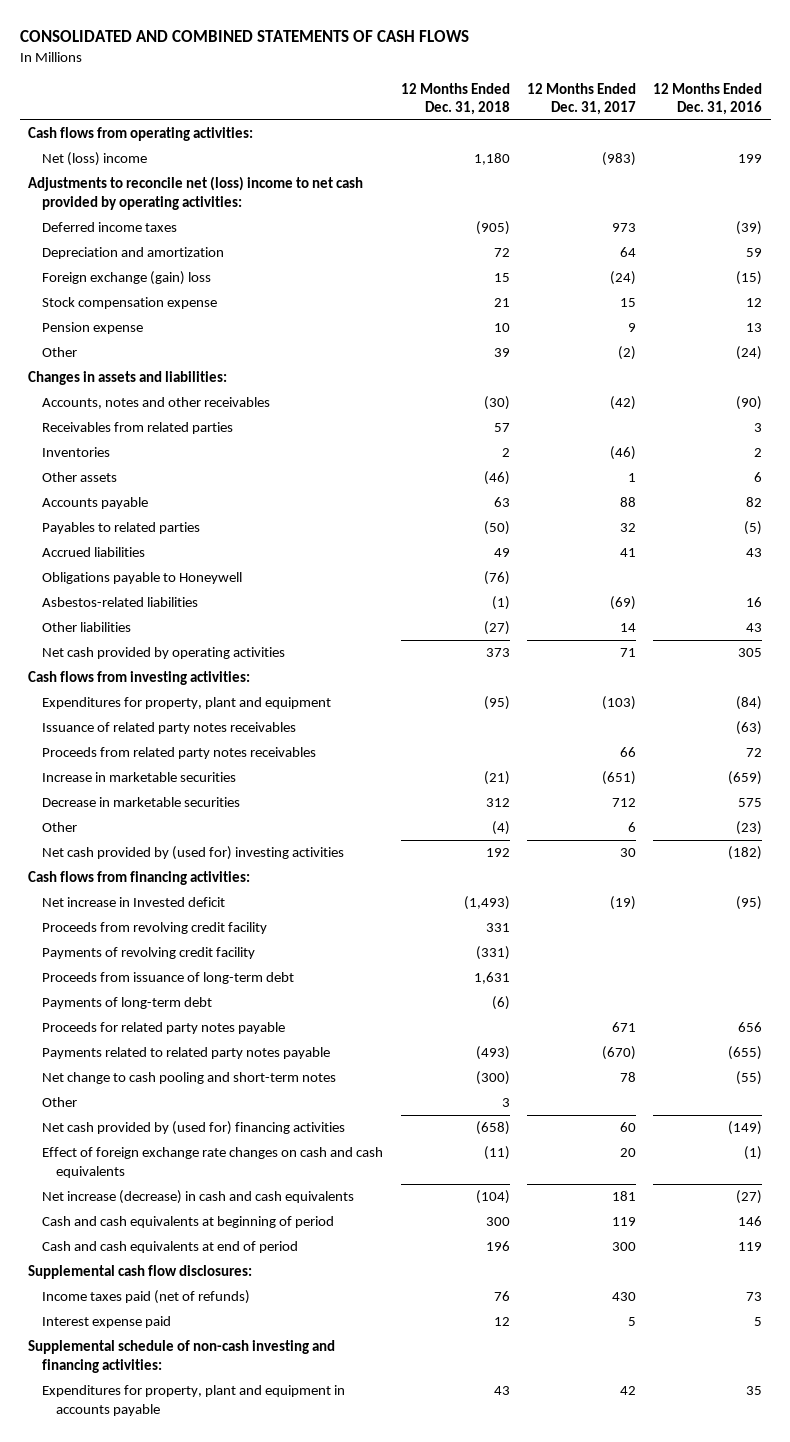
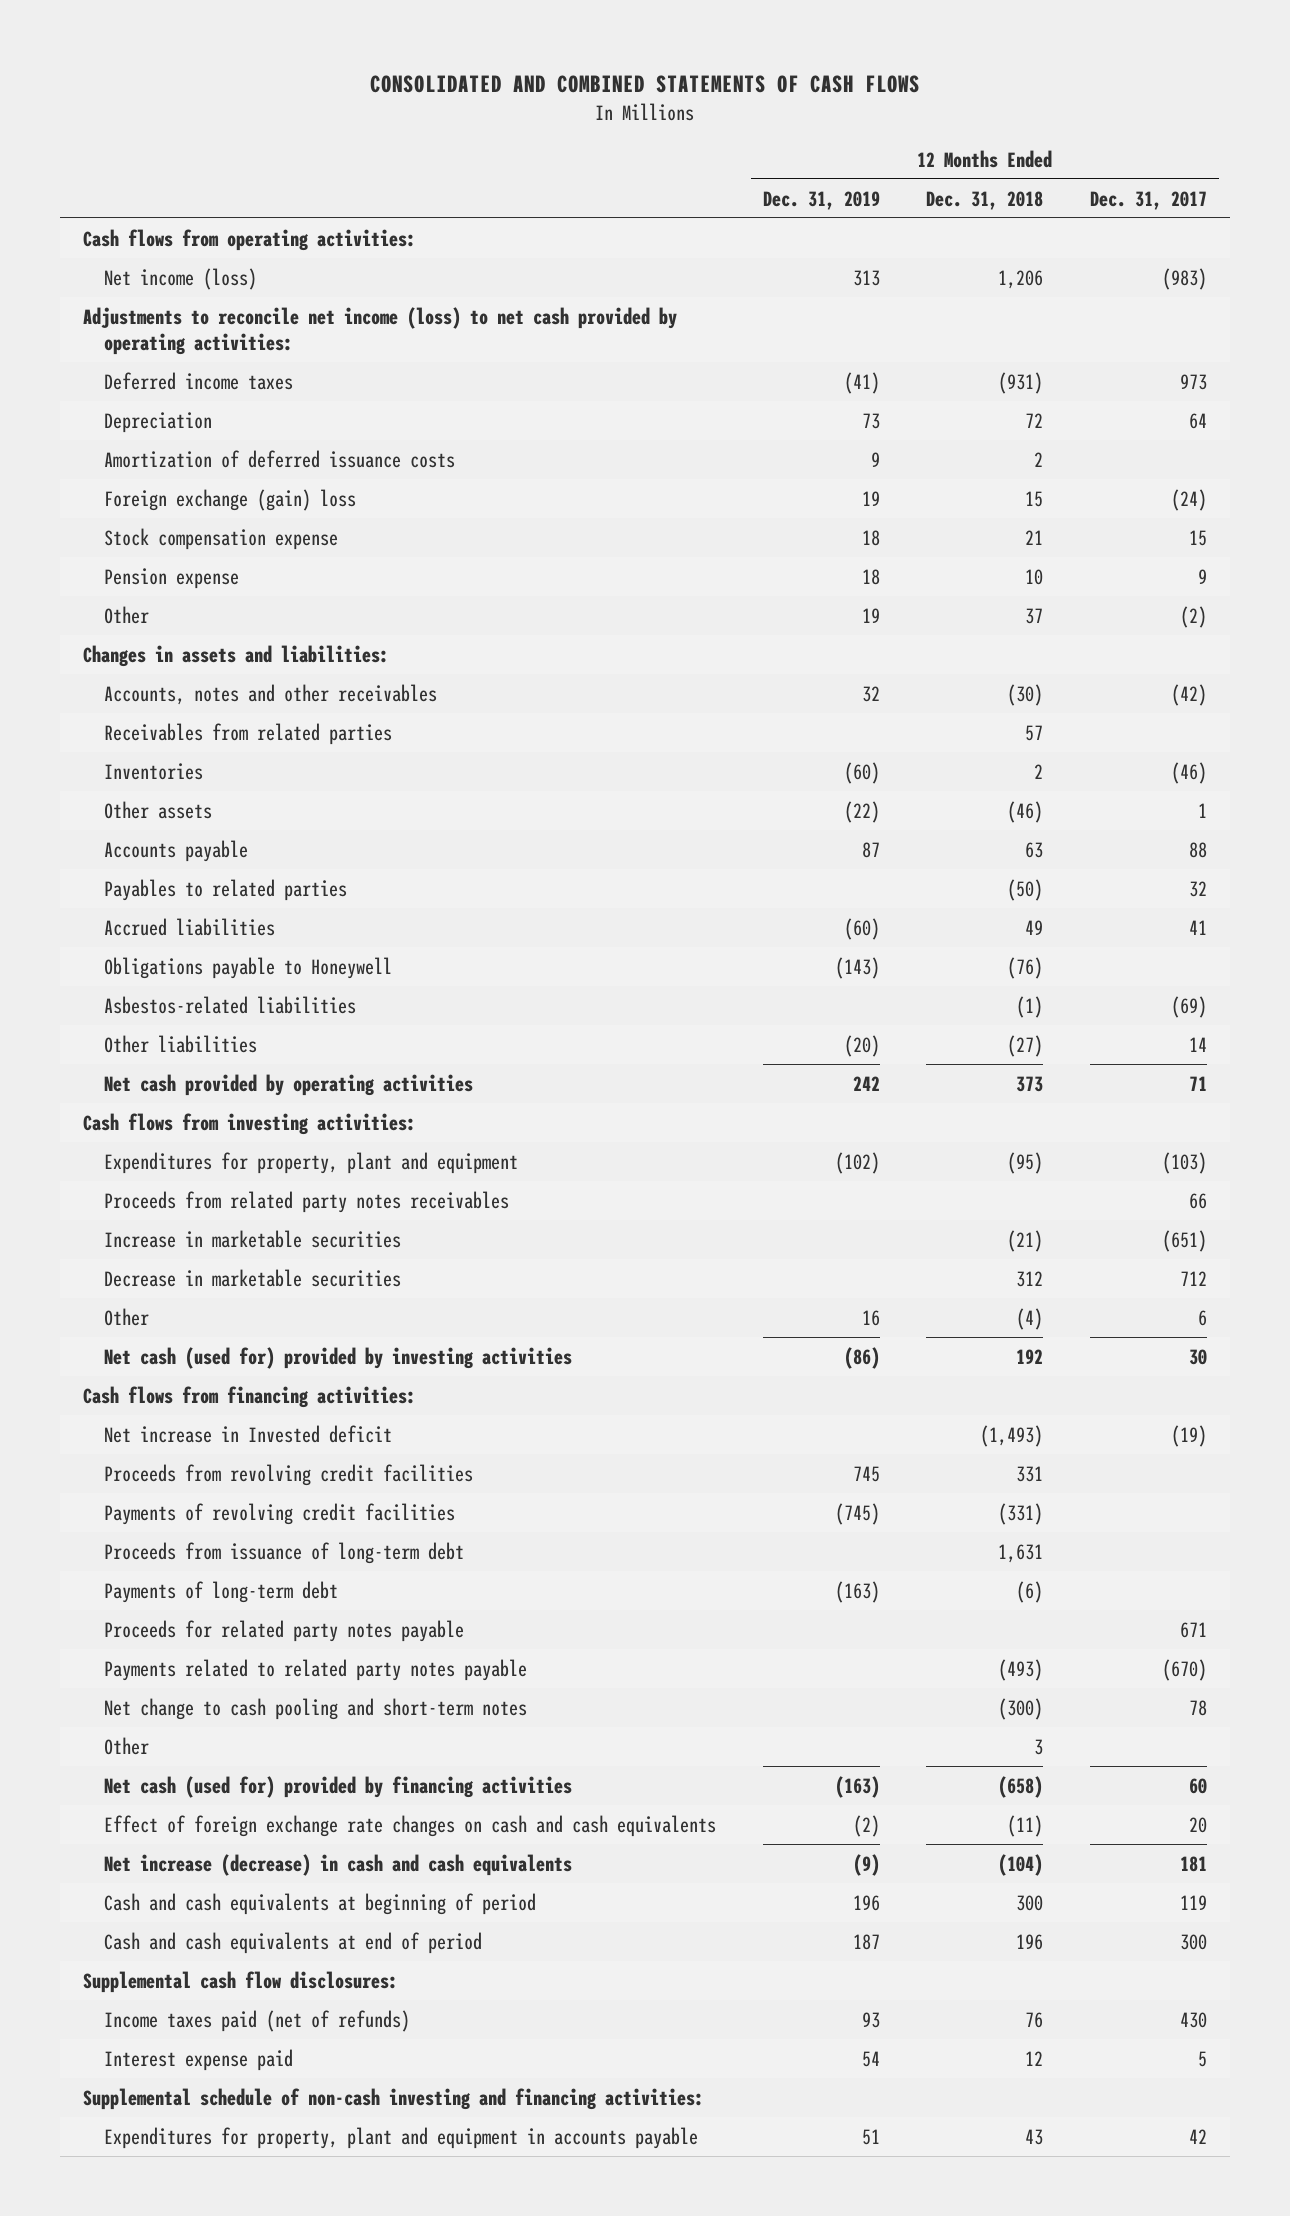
- | 12 Months Ended Dec. 31, 2018 | 12 Months Ended Dec. 31, 2017 | 12 Months Ended Dec. 31, 2016
+ | 12 Months Ended Dec. 31, 2019 | 12 Months Ended Dec. 31, 2018 | 12 Months Ended Dec. 31, 2017
- Net (loss) income | 1,180 | (983) | 199
- Adjustments to reconcile net (loss) income to net cash provided by operating activities:
- Deferred income taxes | (905) | 973 | (39)
- Depreciation and amortization | 72 | 64 | 59
+ Net income (loss) | 313 | 1,206 | (983)
+ Adjustments to reconcile net income (loss) to net cash provided by operating activities:
+ Deferred income taxes | (41) | (931) | 973
+ Depreciation | 73 | 72 | 64
+ Amortization of deferred issuance costs | 9 | 2 |
- Other | 39 | (2) | (24)
+ Other | 19 | 37 | (2)
- Issuance of related party notes receivables | | | (63)
- Net cash provided by (used for) investing activities | 192 | 30 | (182)
+ Net cash (used for) provided by investing activities | (86) | 192 | 30
- Proceeds from revolving credit facility | 331 | |
- Payments of revolving credit facility | (331) | |
+ Proceeds from revolving credit facilities | 745 | 331 |
+ Payments of revolving credit facilities | (745) | (331) |
- Net cash provided by (used for) financing activities | (658) | 60 | (149)
+ Net cash (used for) provided by financing activities | (163) | (658) | 60

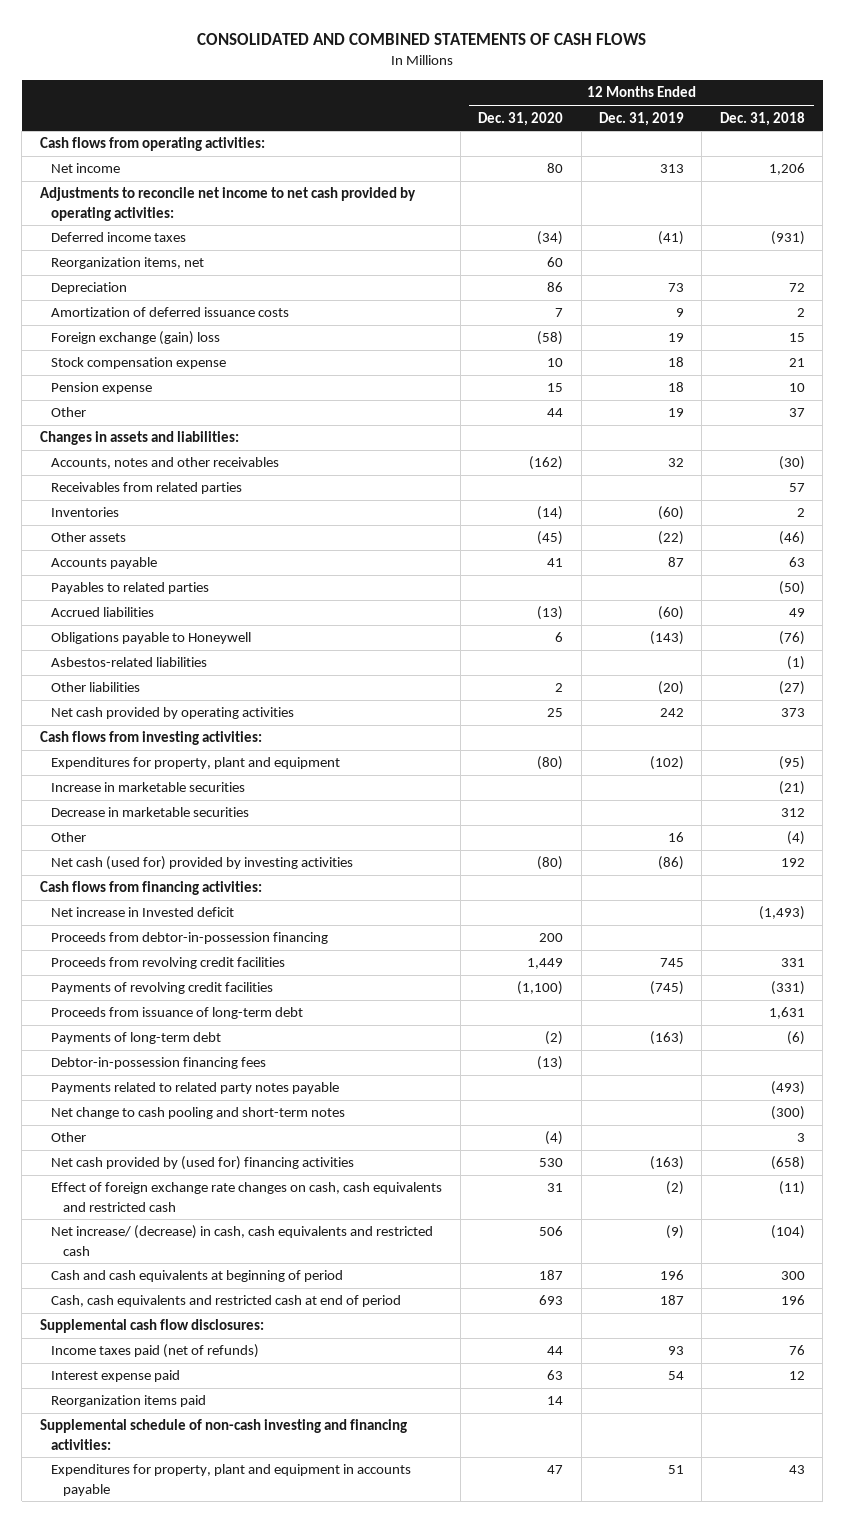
- | 12 Months Ended Dec. 31, 2019 | 12 Months Ended Dec. 31, 2018 | 12 Months Ended Dec. 31, 2017
+ | 12 Months Ended Dec. 31, 2020 | 12 Months Ended Dec. 31, 2019 | 12 Months Ended Dec. 31, 2018
- Net income (loss) | 313 | 1,206 | (983)
- Adjustments to reconcile net income (loss) to net cash provided by operating activities:
+ Net income | 80 | 313 | 1,206
+ Adjustments to reconcile net income to net cash provided by operating activities:
+ Reorganization items, net | 60 | |
- Proceeds from related party notes receivables | | | 66
+ Proceeds from debtor-in-possession financing | 200 | |
- Proceeds for related party notes payable | | | 671
+ Debtor-in-possession financing fees | (13) | |
- Net cash (used for) provided by financing activities | (163) | (658) | 60
- Effect of foreign exchange rate changes on cash and cash equivalents | (2) | (11) | 20
- Net increase (decrease) in cash and cash equivalents | (9) | (104) | 181
+ Net cash provided by (used for) financing activities | 530 | (163) | (658)
+ Effect of foreign exchange rate changes on cash, cash equivalents and restricted cash | 31 | (2) | (11)
+ Net increase/ (decrease) in cash, cash equivalents and restricted cash | 506 | (9) | (104)
- Cash and cash equivalents at end of period | 187 | 196 | 300
+ Cash, cash equivalents and restricted cash at end of period | 693 | 187 | 196
+ Reorganization items paid | 14 | |

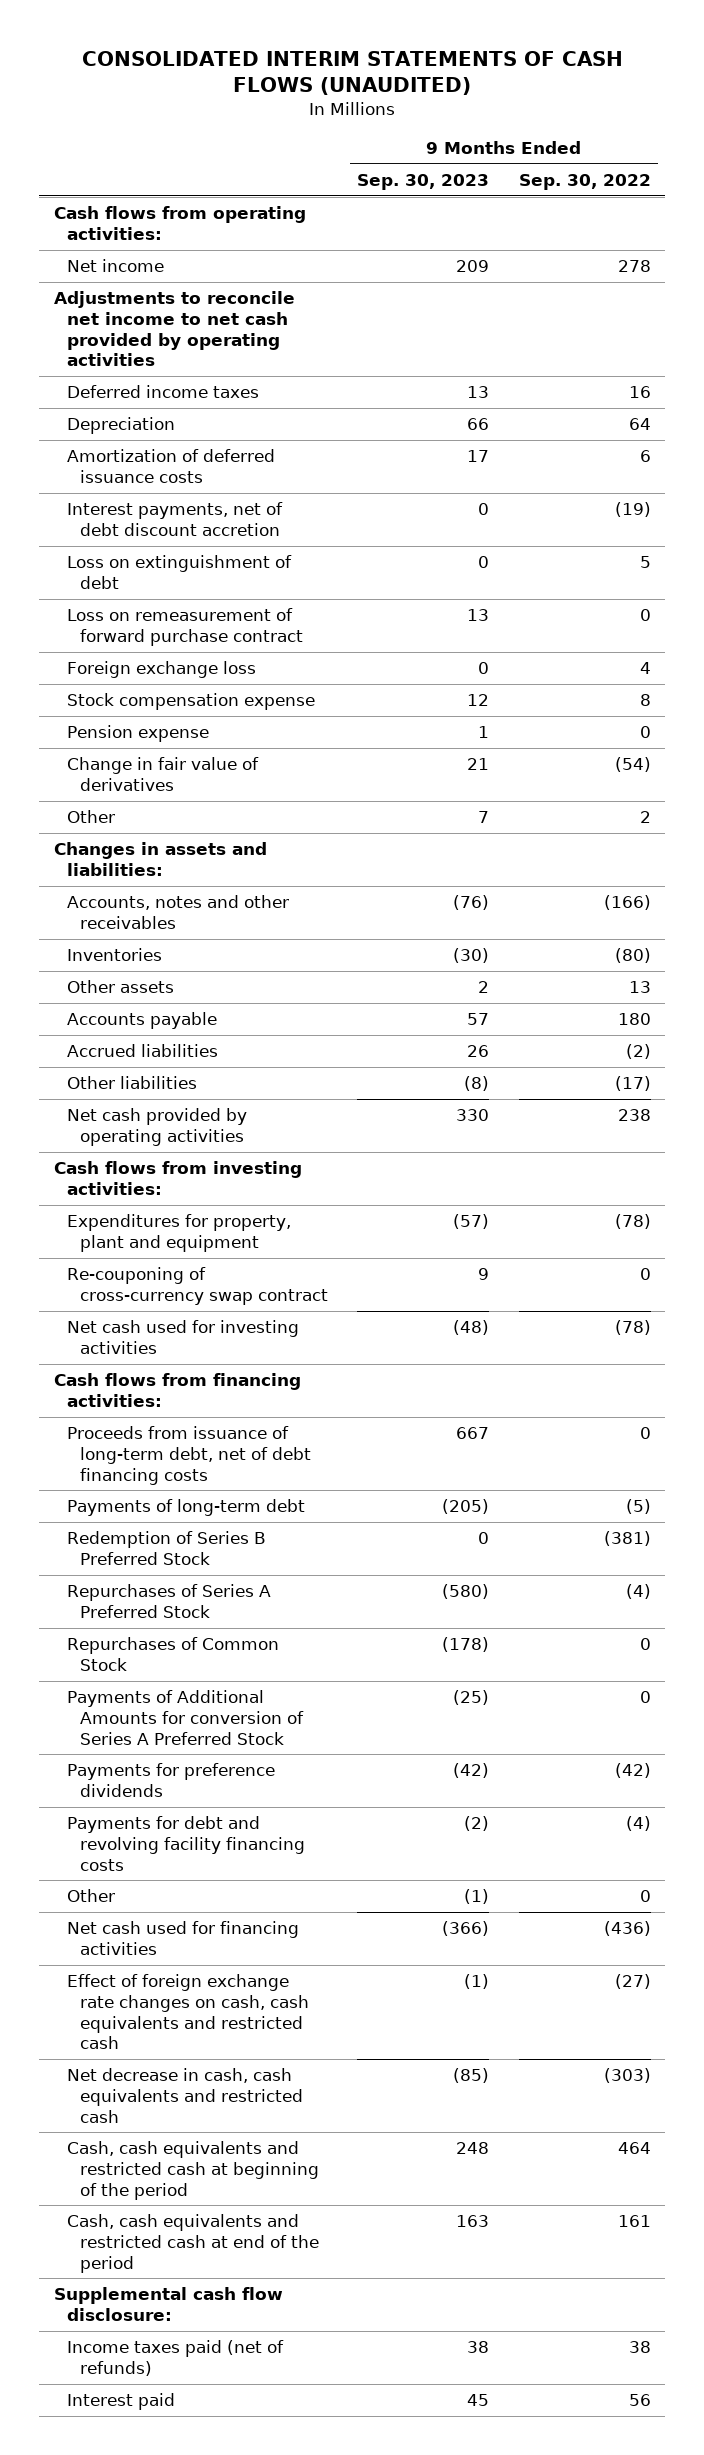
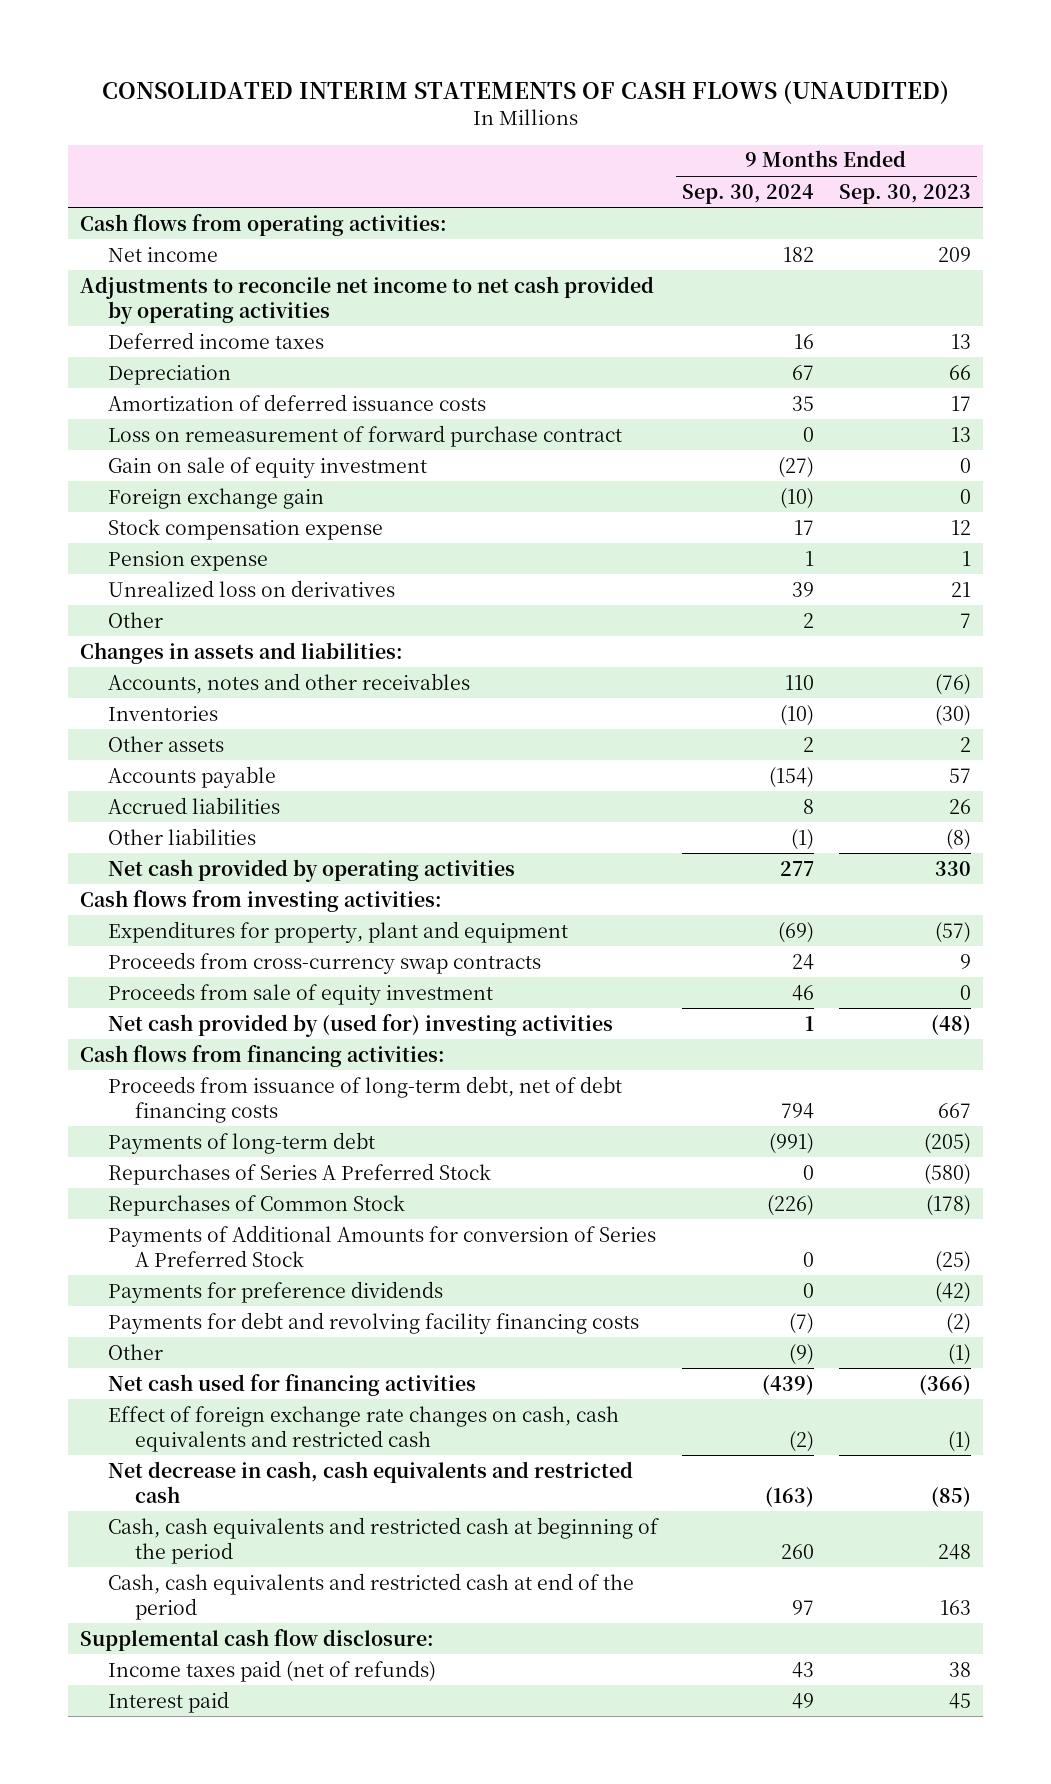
- | 9 Months Ended Sep. 30, 2023 | 9 Months Ended Sep. 30, 2022
+ | 9 Months Ended Sep. 30, 2024 | 9 Months Ended Sep. 30, 2023
- Interest payments, net of debt discount accretion | 0 | (19)
- Loss on extinguishment of debt | 0 | 5
- Foreign exchange loss | 0 | 4
+ Gain on sale of equity investment | (27) | 0
+ Foreign exchange gain | (10) | 0
- Change in fair value of derivatives | 21 | (54)
+ Unrealized loss on derivatives | 39 | 21
- Re-couponing of cross-currency swap contract | 9 | 0
- Net cash used for investing activities | (48) | (78)
+ Proceeds from cross-currency swap contracts | 24 | 9
+ Proceeds from sale of equity investment | 46 | 0
+ Net cash provided by (used for) investing activities | 1 | (48)
- Redemption of Series B Preferred Stock | 0 | (381)

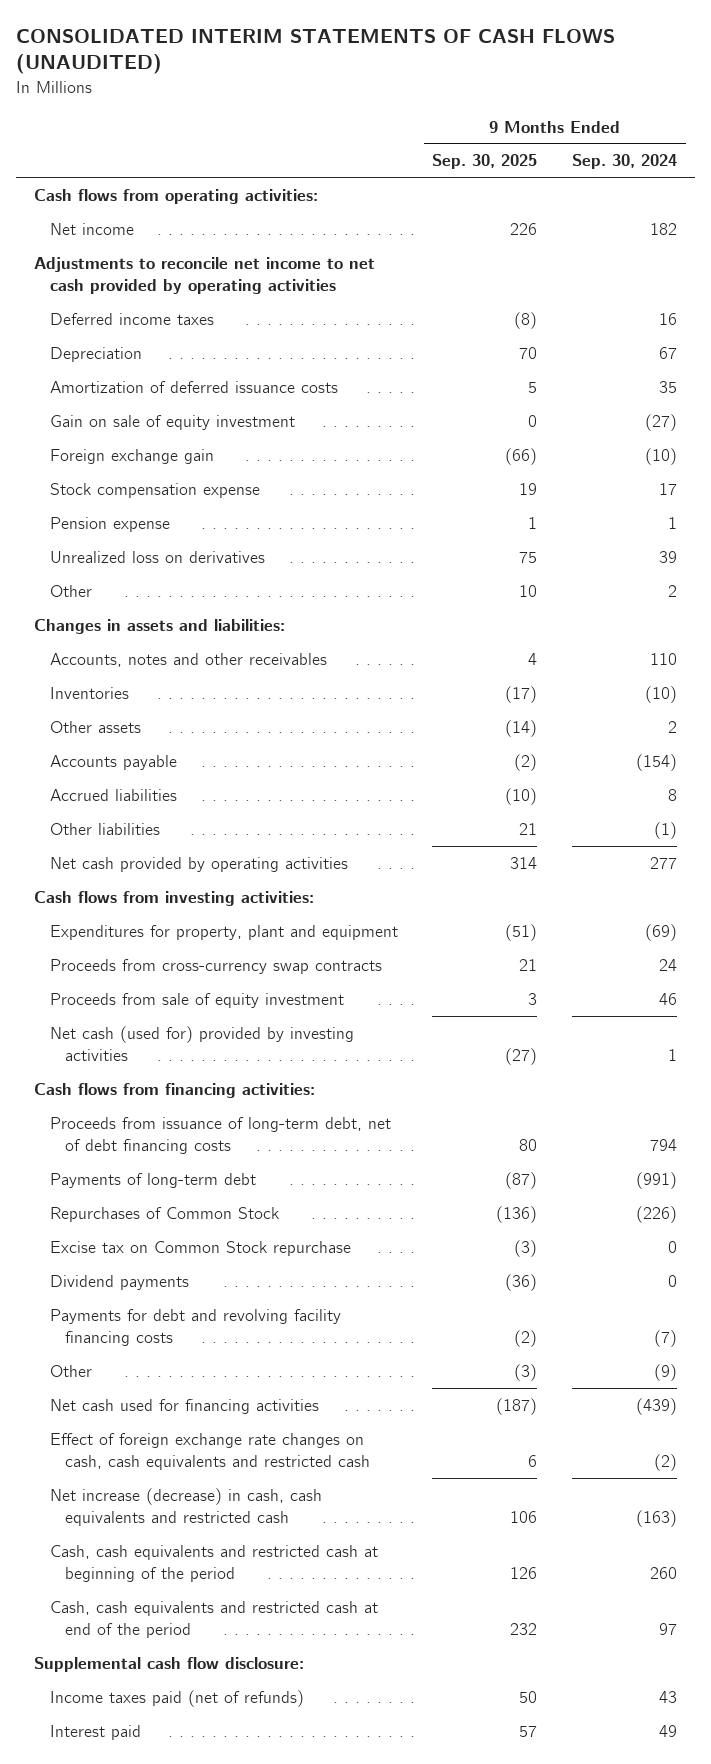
- | 9 Months Ended Sep. 30, 2024 | 9 Months Ended Sep. 30, 2023
+ | 9 Months Ended Sep. 30, 2025 | 9 Months Ended Sep. 30, 2024
- Loss on remeasurement of forward purchase contract | 0 | 13
- Net cash provided by (used for) investing activities | 1 | (48)
+ Net cash (used for) provided by investing activities | (27) | 1
- Repurchases of Series A Preferred Stock | 0 | (580)
- Payments of Additional Amounts for conversion of Series A Preferred Stock | 0 | (25)
- Payments for preference dividends | 0 | (42)
+ Excise tax on Common Stock repurchase | (3) | 0
+ Dividend payments | (36) | 0
- Net decrease in cash, cash equivalents and restricted cash | (163) | (85)
+ Net increase (decrease) in cash, cash equivalents and restricted cash | 106 | (163)

